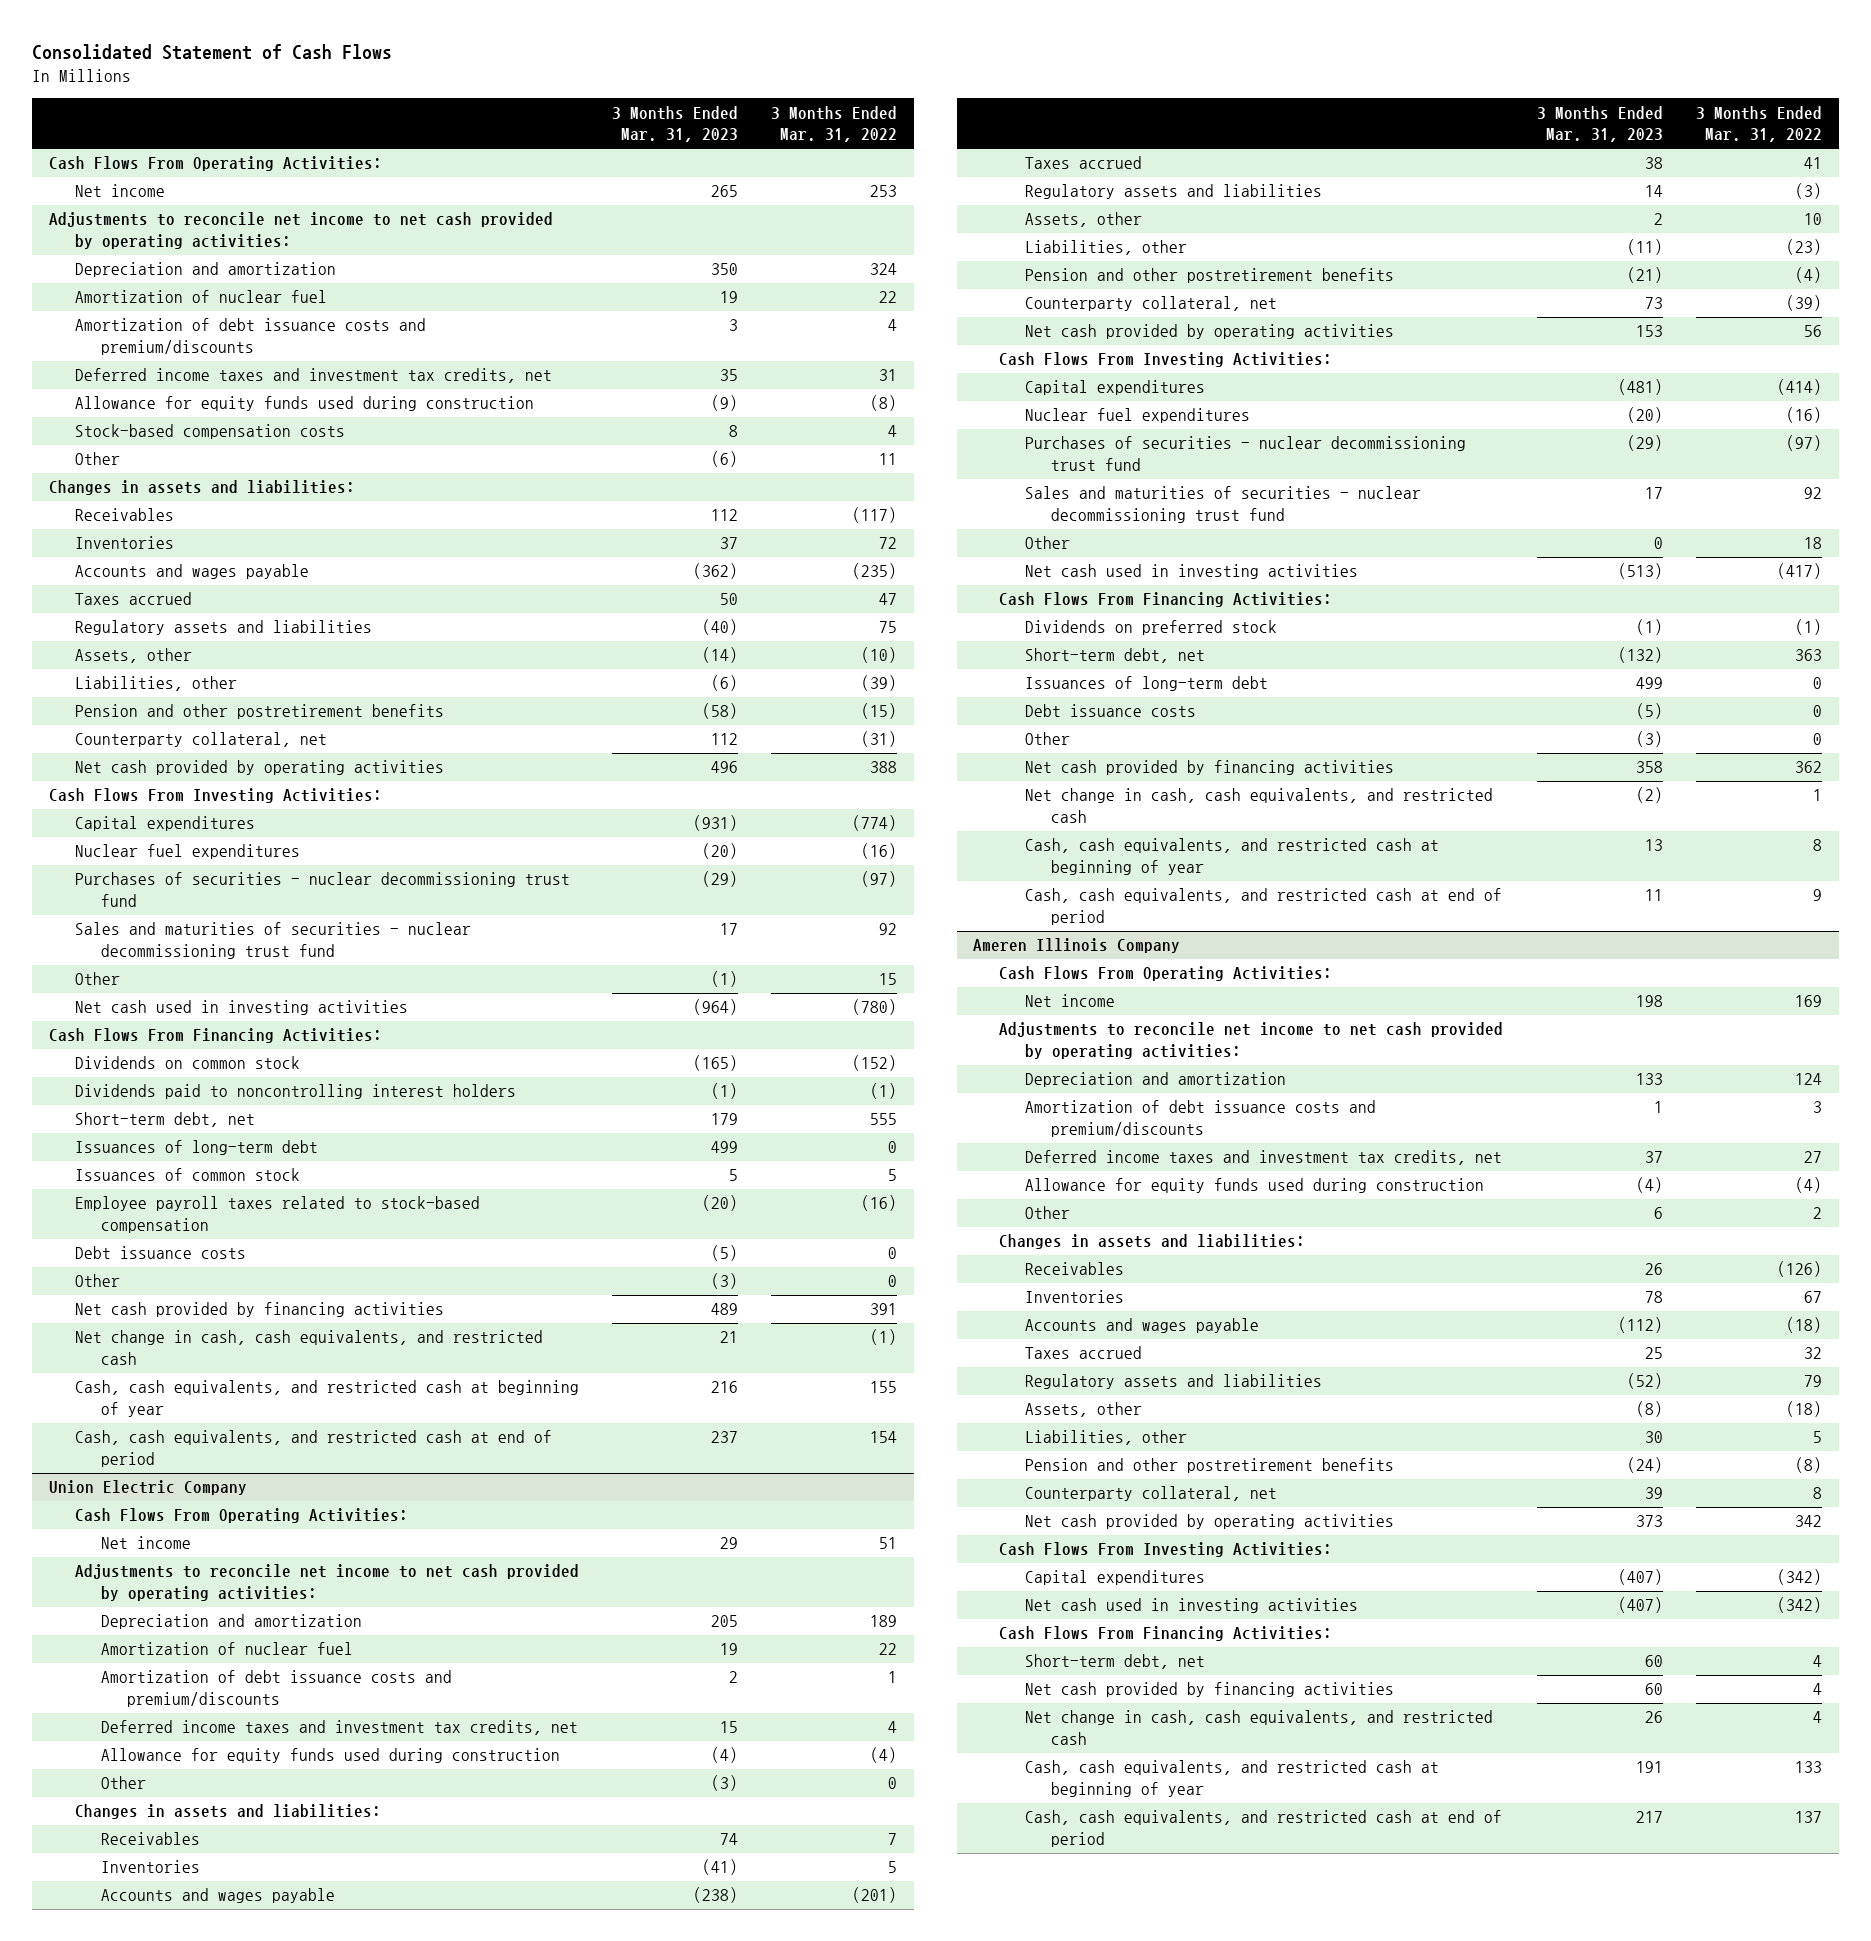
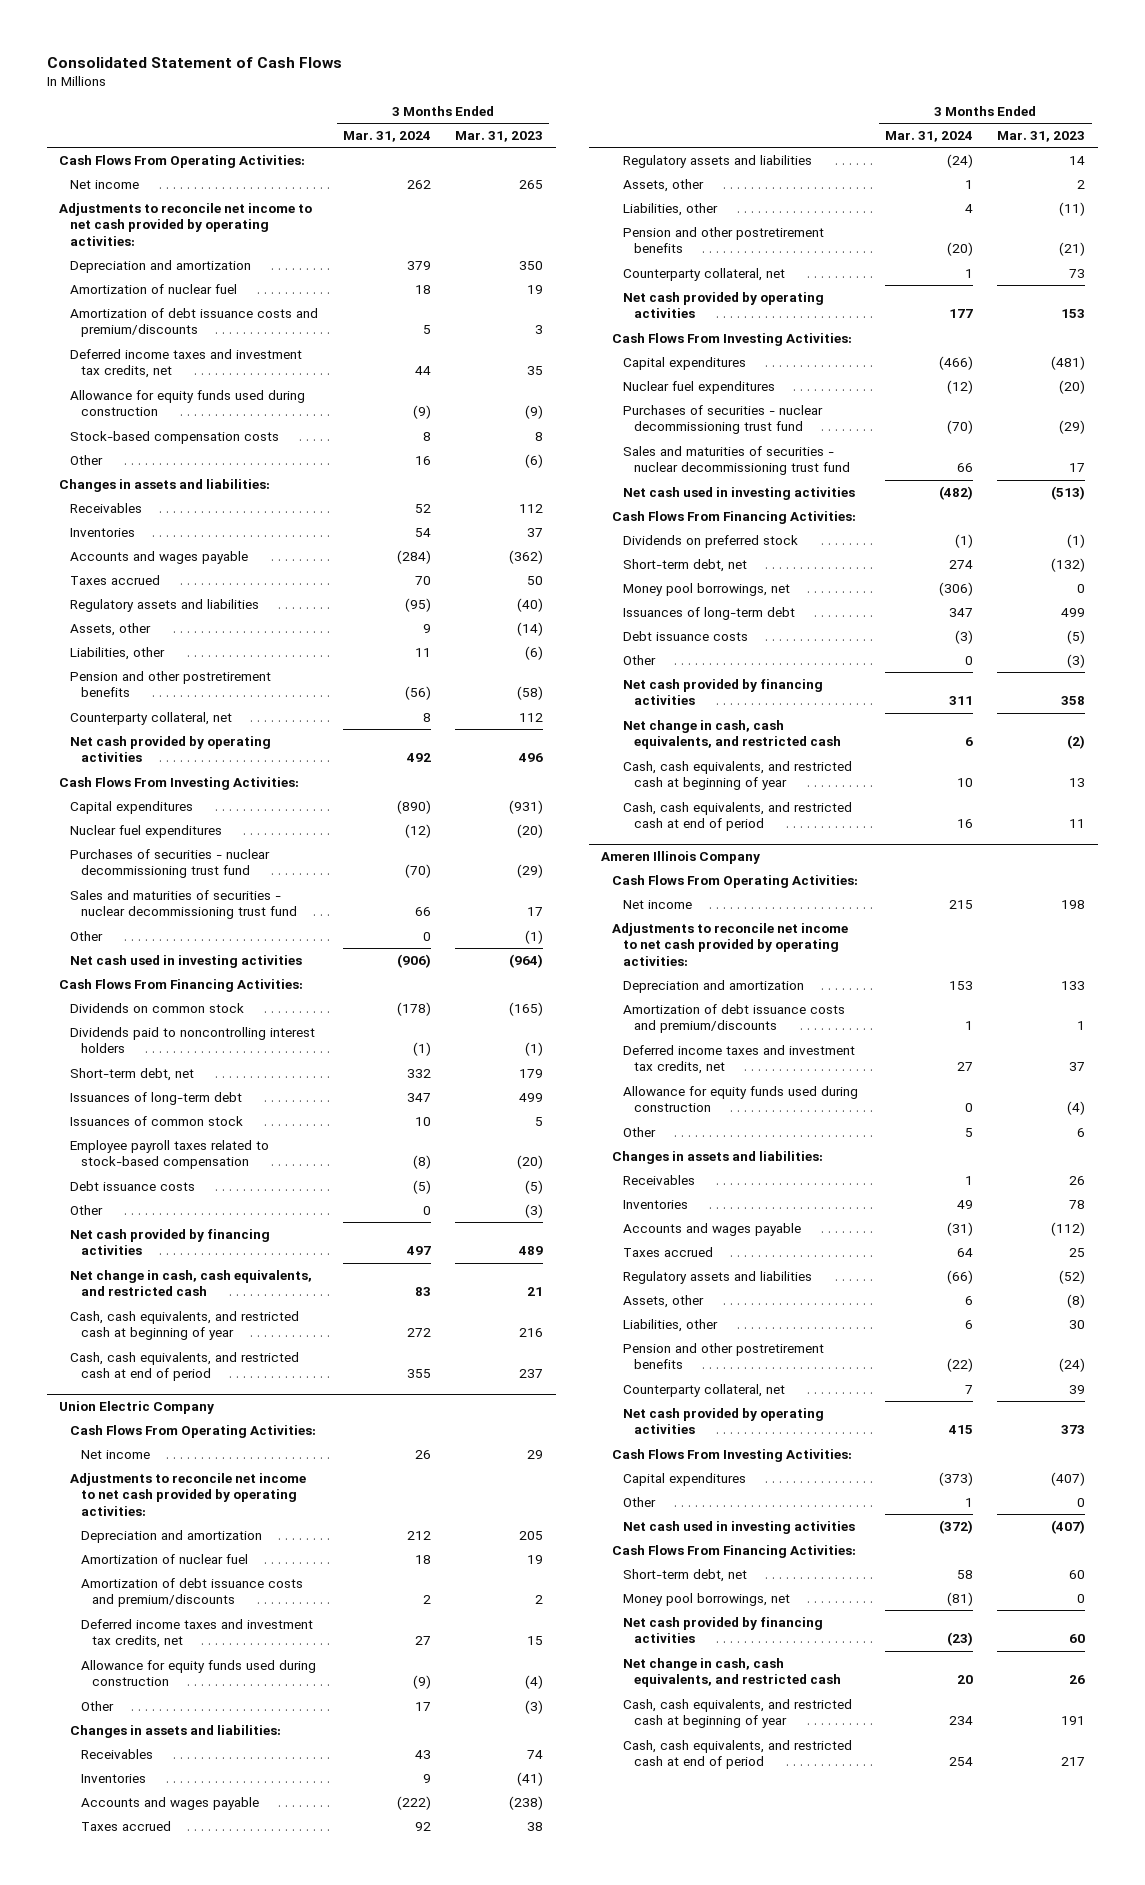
- | 3 Months Ended Mar. 31, 2023 | 3 Months Ended Mar. 31, 2022
+ | 3 Months Ended Mar. 31, 2024 | 3 Months Ended Mar. 31, 2023
@ Union Electric Company
- Other | 0 | 18
+ Money pool borrowings, net | (306) | 0
@ Ameren Illinois Company
+ Other | 1 | 0
+ Money pool borrowings, net | (81) | 0

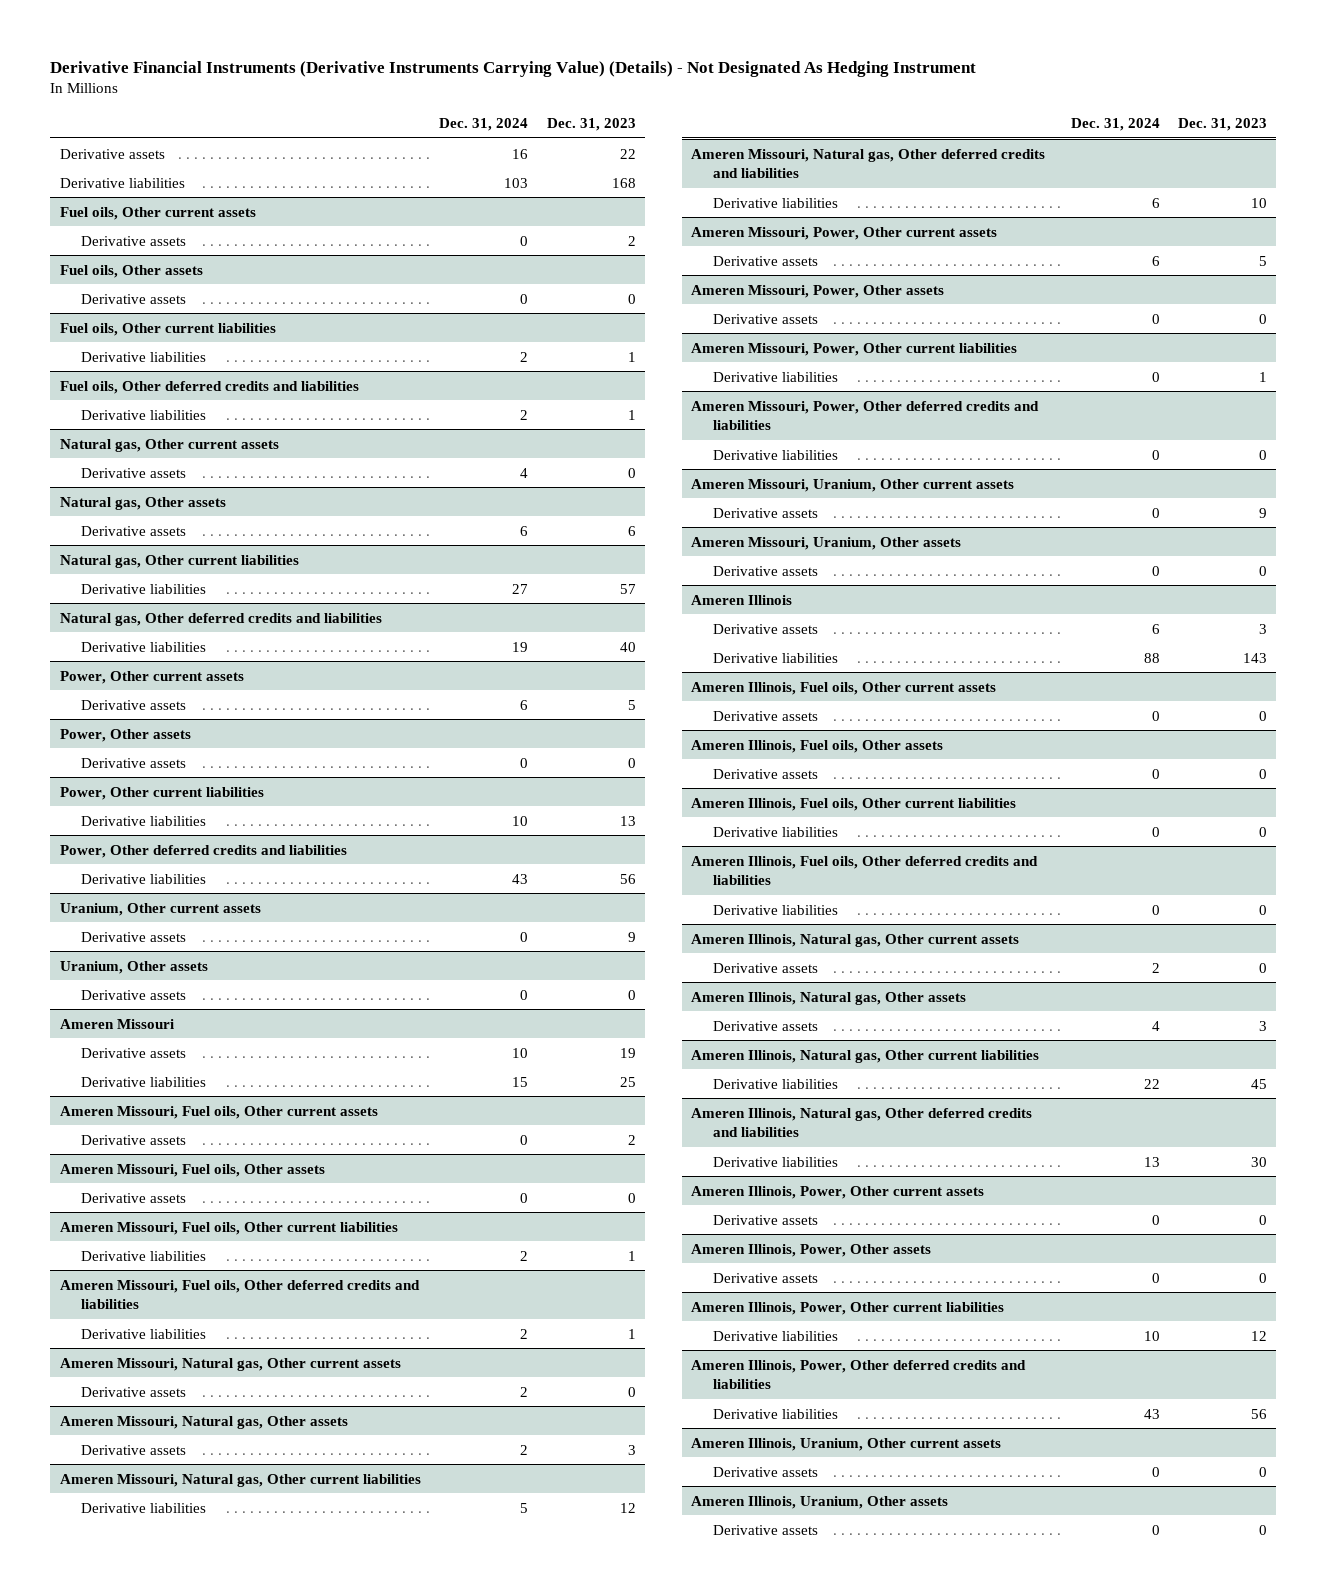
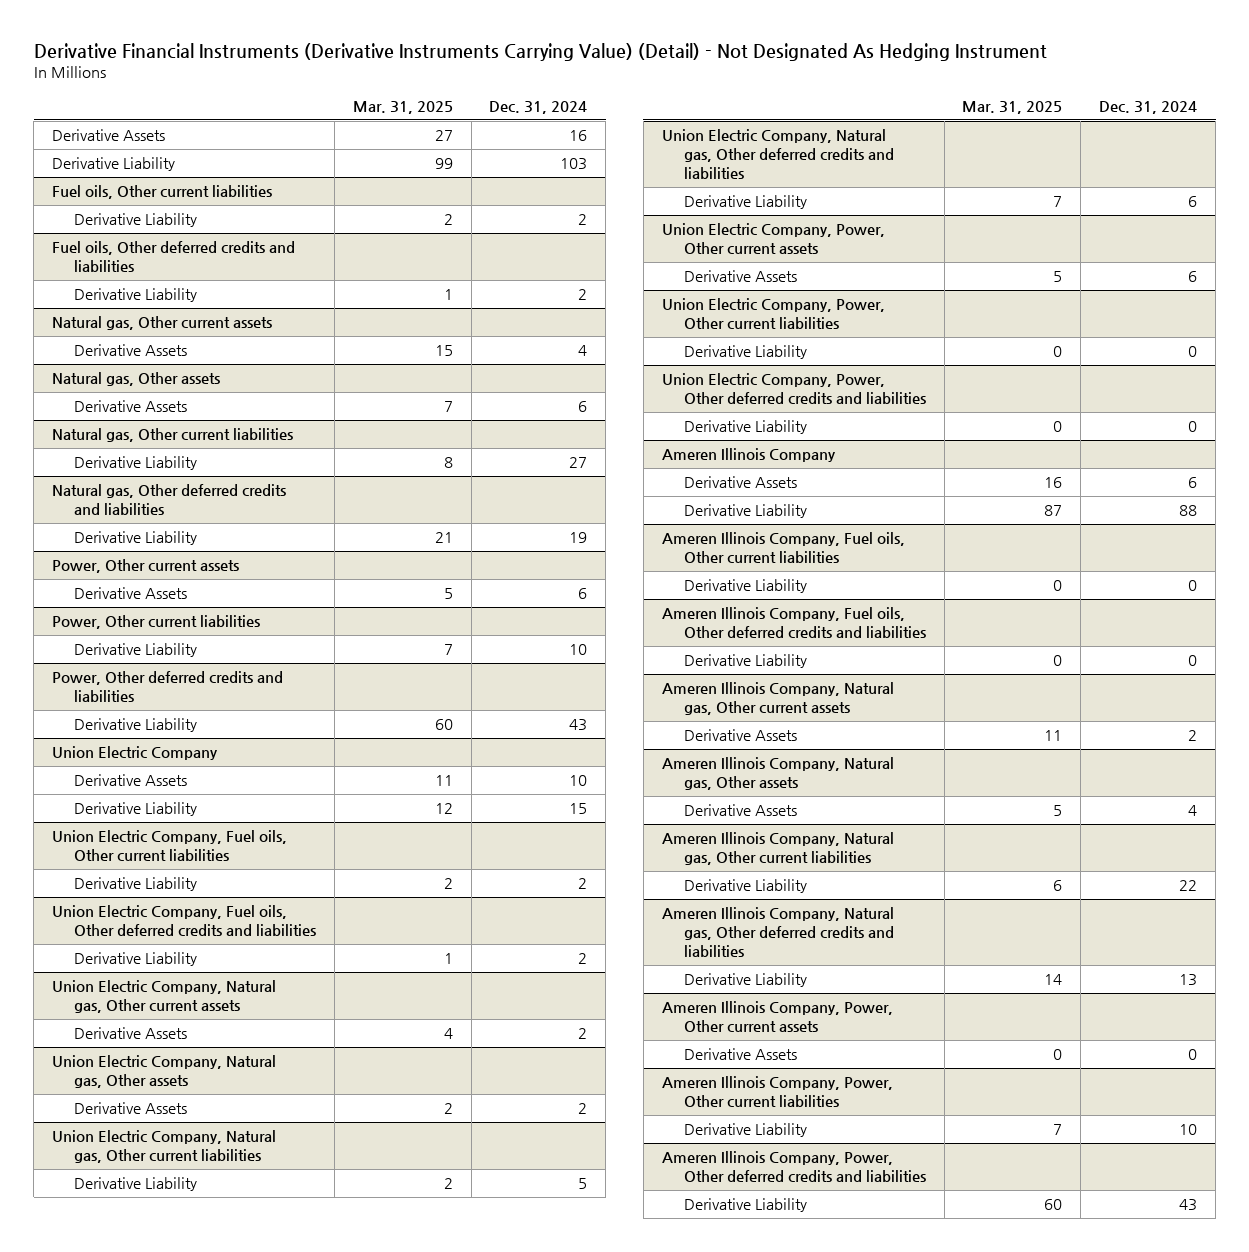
- Derivative Financial Instruments (Derivative Instruments Carrying Value) (Details) - Not Designated As Hedging Instrument
+ Derivative Financial Instruments (Derivative Instruments Carrying Value) (Detail) - Not Designated As Hedging Instrument
- | Dec. 31, 2024 | Dec. 31, 2023
+ | Mar. 31, 2025 | Dec. 31, 2024
- Derivative assets | 16 | 22
- Derivative liabilities | 103 | 168
- Fuel oils, Other current assets
- Derivative assets | 0 | 2
- Fuel oils, Other assets
- Derivative assets | 0 | 0
+ Derivative Assets | 27 | 16
+ Derivative Liability | 99 | 103
@ Fuel oils, Other current liabilities
- Derivative liabilities | 2 | 1
+ Derivative Liability | 2 | 2
@ Fuel oils, Other deferred credits and liabilities
- Derivative liabilities | 2 | 1
+ Derivative Liability | 1 | 2
@ Natural gas, Other current assets
- Derivative assets | 4 | 0
+ Derivative Assets | 15 | 4
@ Natural gas, Other assets
- Derivative assets | 6 | 6
+ Derivative Assets | 7 | 6
@ Natural gas, Other current liabilities
- Derivative liabilities | 27 | 57
+ Derivative Liability | 8 | 27
@ Natural gas, Other deferred credits and liabilities
- Derivative liabilities | 19 | 40
+ Derivative Liability | 21 | 19
@ Power, Other current assets
- Derivative assets | 6 | 5
- Power, Other assets
- Derivative assets | 0 | 0
@ Power, Other current assets
+ Derivative Assets | 5 | 6
@ Power, Other current liabilities
- Derivative liabilities | 10 | 13
+ Derivative Liability | 7 | 10
@ Power, Other deferred credits and liabilities
- Derivative liabilities | 43 | 56
- Uranium, Other current assets
- Derivative assets | 0 | 9
- Uranium, Other assets
- Derivative assets | 0 | 0
- Ameren Missouri
- Derivative assets | 10 | 19
- Derivative liabilities | 15 | 25
- Ameren Missouri, Fuel oils, Other current assets
- Derivative assets | 0 | 2
- Ameren Missouri, Fuel oils, Other assets
- Derivative assets | 0 | 0
- Ameren Missouri, Fuel oils, Other current liabilities
- Derivative liabilities | 2 | 1
- Ameren Missouri, Fuel oils, Other deferred credits and liabilities
- Derivative liabilities | 2 | 1
- Ameren Missouri, Natural gas, Other current assets
- Derivative assets | 2 | 0
- Ameren Missouri, Natural gas, Other assets
- Derivative assets | 2 | 3
- Ameren Missouri, Natural gas, Other current liabilities
- Derivative liabilities | 5 | 12
- Ameren Missouri, Natural gas, Other deferred credits and liabilities
- Derivative liabilities | 6 | 10
- Ameren Missouri, Power, Other current assets
- Derivative assets | 6 | 5
- Ameren Missouri, Power, Other assets
- Derivative assets | 0 | 0
- Ameren Missouri, Power, Other current liabilities
- Derivative liabilities | 0 | 1
- Ameren Missouri, Power, Other deferred credits and liabilities
- Derivative liabilities | 0 | 0
- Ameren Missouri, Uranium, Other current assets
- Derivative assets | 0 | 9
- Ameren Missouri, Uranium, Other assets
- Derivative assets | 0 | 0
- Ameren Illinois
- Derivative assets | 6 | 3
- Derivative liabilities | 88 | 143
- Ameren Illinois, Fuel oils, Other current assets
- Derivative assets | 0 | 0
- Ameren Illinois, Fuel oils, Other assets
- Derivative assets | 0 | 0
- Ameren Illinois, Fuel oils, Other current liabilities
- Derivative liabilities | 0 | 0
- Ameren Illinois, Fuel oils, Other deferred credits and liabilities
- Derivative liabilities | 0 | 0
- Ameren Illinois, Natural gas, Other current assets
- Derivative assets | 2 | 0
- Ameren Illinois, Natural gas, Other assets
- Derivative assets | 4 | 3
- Ameren Illinois, Natural gas, Other current liabilities
- Derivative liabilities | 22 | 45
- Ameren Illinois, Natural gas, Other deferred credits and liabilities
- Derivative liabilities | 13 | 30
- Ameren Illinois, Power, Other current assets
- Derivative assets | 0 | 0
- Ameren Illinois, Power, Other assets
- Derivative assets | 0 | 0
- Ameren Illinois, Power, Other current liabilities
- Derivative liabilities | 10 | 12
- Ameren Illinois, Power, Other deferred credits and liabilities
- Derivative liabilities | 43 | 56
- Ameren Illinois, Uranium, Other current assets
- Derivative assets | 0 | 0
- Ameren Illinois, Uranium, Other assets
- Derivative assets | 0 | 0
@ Power, Other deferred credits and liabilities
+ Derivative Liability | 60 | 43
+ Union Electric Company
+ Derivative Assets | 11 | 10
+ Derivative Liability | 12 | 15
+ Union Electric Company, Fuel oils, Other current liabilities
+ Derivative Liability | 2 | 2
+ Union Electric Company, Fuel oils, Other deferred credits and liabilities
+ Derivative Liability | 1 | 2
+ Union Electric Company, Natural gas, Other current assets
+ Derivative Assets | 4 | 2
+ Union Electric Company, Natural gas, Other assets
+ Derivative Assets | 2 | 2
+ Union Electric Company, Natural gas, Other current liabilities
+ Derivative Liability | 2 | 5
+ Union Electric Company, Natural gas, Other deferred credits and liabilities
+ Derivative Liability | 7 | 6
+ Union Electric Company, Power, Other current assets
+ Derivative Assets | 5 | 6
+ Union Electric Company, Power, Other current liabilities
+ Derivative Liability | 0 | 0
+ Union Electric Company, Power, Other deferred credits and liabilities
+ Derivative Liability | 0 | 0
+ Ameren Illinois Company
+ Derivative Assets | 16 | 6
+ Derivative Liability | 87 | 88
+ Ameren Illinois Company, Fuel oils, Other current liabilities
+ Derivative Liability | 0 | 0
+ Ameren Illinois Company, Fuel oils, Other deferred credits and liabilities
+ Derivative Liability | 0 | 0
+ Ameren Illinois Company, Natural gas, Other current assets
+ Derivative Assets | 11 | 2
+ Ameren Illinois Company, Natural gas, Other assets
+ Derivative Assets | 5 | 4
+ Ameren Illinois Company, Natural gas, Other current liabilities
+ Derivative Liability | 6 | 22
+ Ameren Illinois Company, Natural gas, Other deferred credits and liabilities
+ Derivative Liability | 14 | 13
+ Ameren Illinois Company, Power, Other current assets
+ Derivative Assets | 0 | 0
+ Ameren Illinois Company, Power, Other current liabilities
+ Derivative Liability | 7 | 10
+ Ameren Illinois Company, Power, Other deferred credits and liabilities
+ Derivative Liability | 60 | 43

